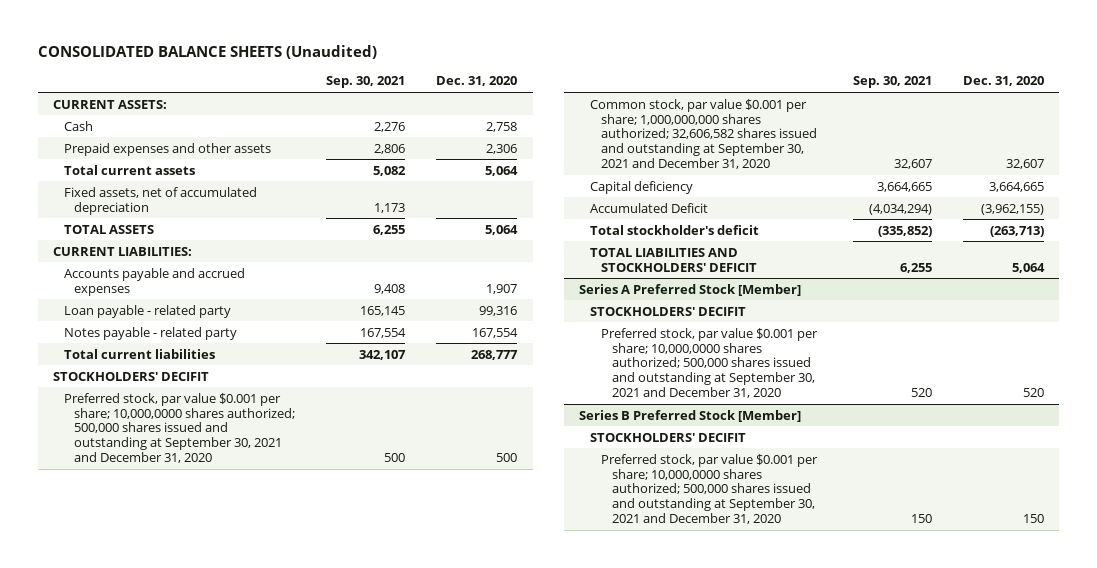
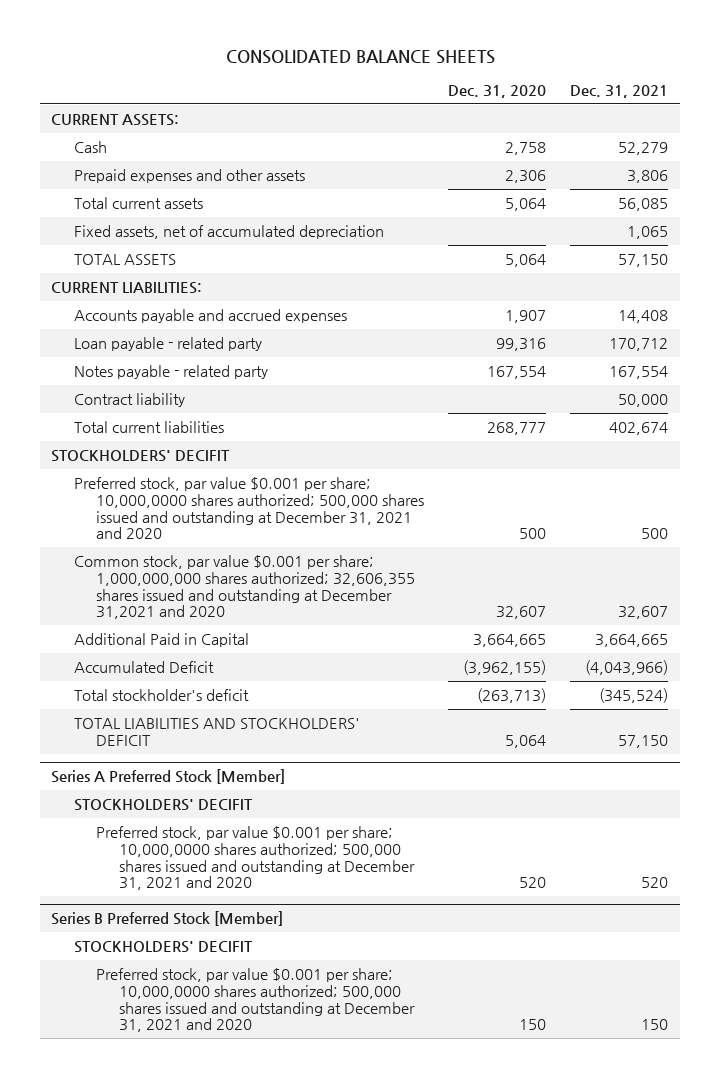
- CONSOLIDATED BALANCE SHEETS (Unaudited)
+ CONSOLIDATED BALANCE SHEETS
- | Sep. 30, 2021 | Dec. 31, 2020
+ | Dec. 31, 2020 | Dec. 31, 2021
+ Contract liability | | 50,000
- Preferred stock, par value $0.001 per share; 10,000,0000 shares authorized; 500,000 shares issued and outstanding at September 30, 2021 and December 31, 2020 | 500 | 500
- Common stock, par value $0.001 per share; 1,000,000,000 shares authorized; 32,606,582 shares issued and outstanding at September 30, 2021 and December 31, 2020 | 32,607 | 32,607
- Capital deficiency | 3,664,665 | 3,664,665
+ Preferred stock, par value $0.001 per share; 10,000,0000 shares authorized; 500,000 shares issued and outstanding at December 31, 2021 and 2020 | 500 | 500
+ Common stock, par value $0.001 per share; 1,000,000,000 shares authorized; 32,606,355 shares issued and outstanding at December 31,2021 and 2020 | 32,607 | 32,607
+ Additional Paid in Capital | 3,664,665 | 3,664,665
@ Series A Preferred Stock [Member]
- Preferred stock, par value $0.001 per share; 10,000,0000 shares authorized; 500,000 shares issued and outstanding at September 30, 2021 and December 31, 2020 | 520 | 520
+ Preferred stock, par value $0.001 per share; 10,000,0000 shares authorized; 500,000 shares issued and outstanding at December 31, 2021 and 2020 | 520 | 520
@ Series B Preferred Stock [Member]
- Preferred stock, par value $0.001 per share; 10,000,0000 shares authorized; 500,000 shares issued and outstanding at September 30, 2021 and December 31, 2020 | 150 | 150
+ Preferred stock, par value $0.001 per share; 10,000,0000 shares authorized; 500,000 shares issued and outstanding at December 31, 2021 and 2020 | 150 | 150

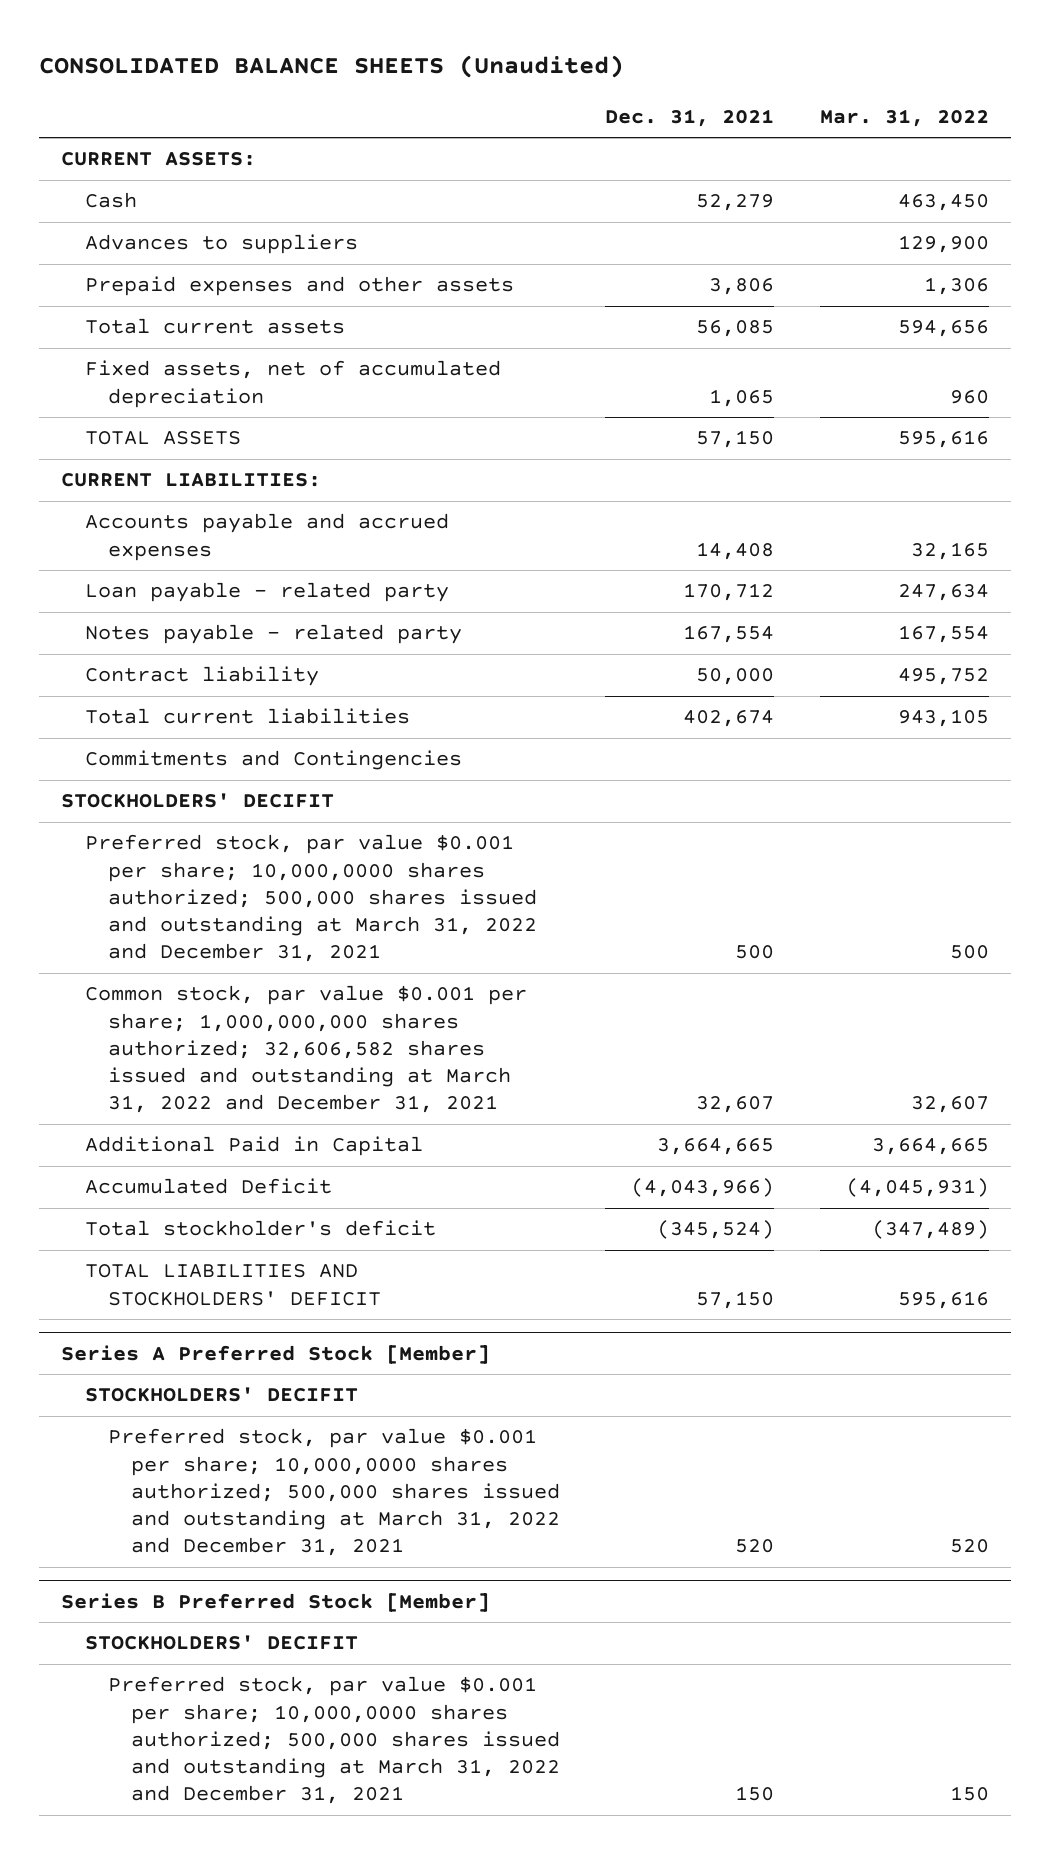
- CONSOLIDATED BALANCE SHEETS
+ CONSOLIDATED BALANCE SHEETS (Unaudited)
- | Dec. 31, 2020 | Dec. 31, 2021
+ | Dec. 31, 2021 | Mar. 31, 2022
+ Advances to suppliers | | 129,900
+ Commitments and Contingencies
- Preferred stock, par value $0.001 per share; 10,000,0000 shares authorized; 500,000 shares issued and outstanding at December 31, 2021 and 2020 | 500 | 500
- Common stock, par value $0.001 per share; 1,000,000,000 shares authorized; 32,606,355 shares issued and outstanding at December 31,2021 and 2020 | 32,607 | 32,607
+ Preferred stock, par value $0.001 per share; 10,000,0000 shares authorized; 500,000 shares issued and outstanding at March 31, 2022 and December 31, 2021 | 500 | 500
+ Common stock, par value $0.001 per share; 1,000,000,000 shares authorized; 32,606,582 shares issued and outstanding at March 31, 2022 and December 31, 2021 | 32,607 | 32,607
@ Series A Preferred Stock [Member]
- Preferred stock, par value $0.001 per share; 10,000,0000 shares authorized; 500,000 shares issued and outstanding at December 31, 2021 and 2020 | 520 | 520
+ Preferred stock, par value $0.001 per share; 10,000,0000 shares authorized; 500,000 shares issued and outstanding at March 31, 2022 and December 31, 2021 | 520 | 520
@ Series B Preferred Stock [Member]
- Preferred stock, par value $0.001 per share; 10,000,0000 shares authorized; 500,000 shares issued and outstanding at December 31, 2021 and 2020 | 150 | 150
+ Preferred stock, par value $0.001 per share; 10,000,0000 shares authorized; 500,000 shares issued and outstanding at March 31, 2022 and December 31, 2021 | 150 | 150

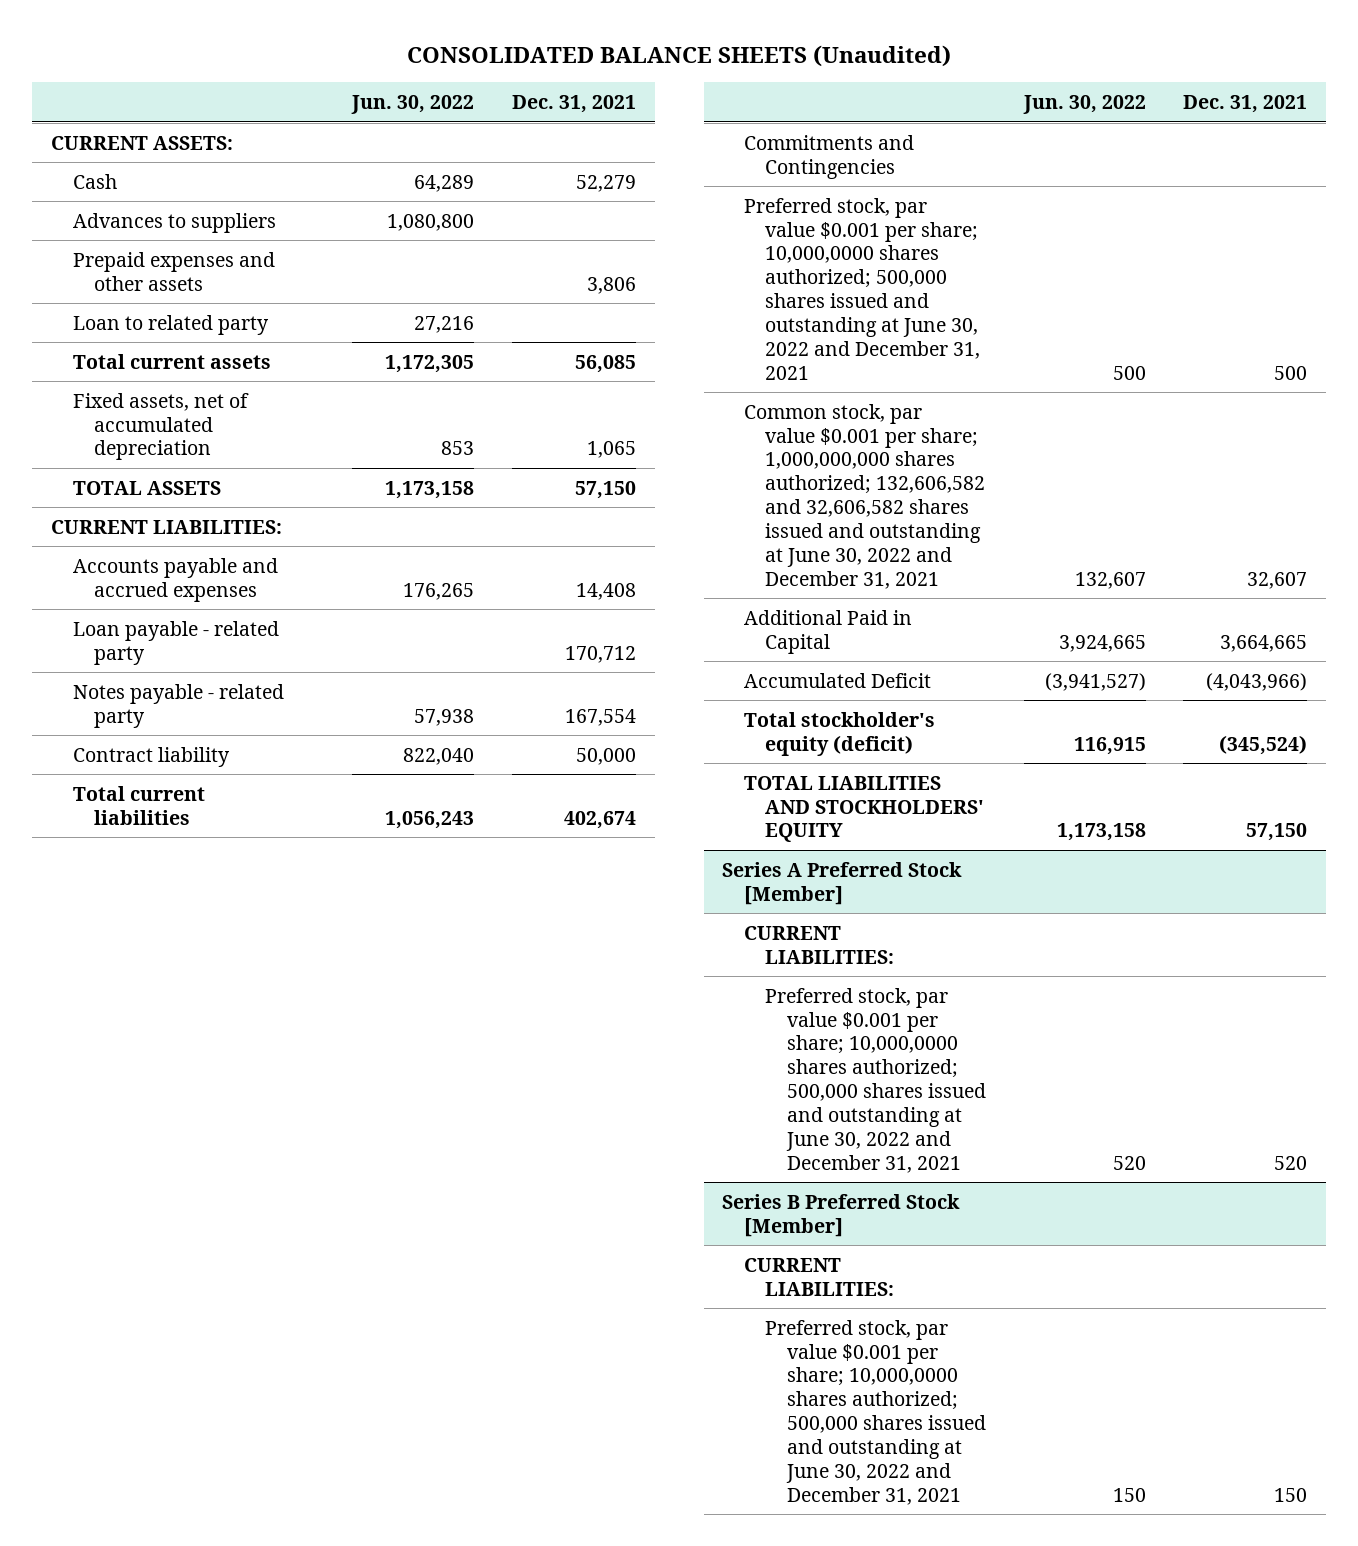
- | Dec. 31, 2021 | Mar. 31, 2022
+ | Jun. 30, 2022 | Dec. 31, 2021
+ Loan to related party | 27,216 |
- STOCKHOLDERS' DECIFIT
- Preferred stock, par value $0.001 per share; 10,000,0000 shares authorized; 500,000 shares issued and outstanding at March 31, 2022 and December 31, 2021 | 500 | 500
- Common stock, par value $0.001 per share; 1,000,000,000 shares authorized; 32,606,582 shares issued and outstanding at March 31, 2022 and December 31, 2021 | 32,607 | 32,607
+ Preferred stock, par value $0.001 per share; 10,000,0000 shares authorized; 500,000 shares issued and outstanding at June 30, 2022 and December 31, 2021 | 500 | 500
+ Common stock, par value $0.001 per share; 1,000,000,000 shares authorized; 132,606,582 and 32,606,582 shares issued and outstanding at June 30, 2022 and December 31, 2021 | 132,607 | 32,607
- Total stockholder's deficit | (345,524) | (347,489)
- TOTAL LIABILITIES AND STOCKHOLDERS' DEFICIT | 57,150 | 595,616
+ Total stockholder's equity (deficit) | 116,915 | (345,524)
+ TOTAL LIABILITIES AND STOCKHOLDERS' EQUITY | 1,173,158 | 57,150
@ Series A Preferred Stock [Member]
- STOCKHOLDERS' DECIFIT
- Preferred stock, par value $0.001 per share; 10,000,0000 shares authorized; 500,000 shares issued and outstanding at March 31, 2022 and December 31, 2021 | 520 | 520
+ CURRENT LIABILITIES:
+ Preferred stock, par value $0.001 per share; 10,000,0000 shares authorized; 500,000 shares issued and outstanding at June 30, 2022 and December 31, 2021 | 520 | 520
@ Series B Preferred Stock [Member]
- STOCKHOLDERS' DECIFIT
- Preferred stock, par value $0.001 per share; 10,000,0000 shares authorized; 500,000 shares issued and outstanding at March 31, 2022 and December 31, 2021 | 150 | 150
+ CURRENT LIABILITIES:
+ Preferred stock, par value $0.001 per share; 10,000,0000 shares authorized; 500,000 shares issued and outstanding at June 30, 2022 and December 31, 2021 | 150 | 150

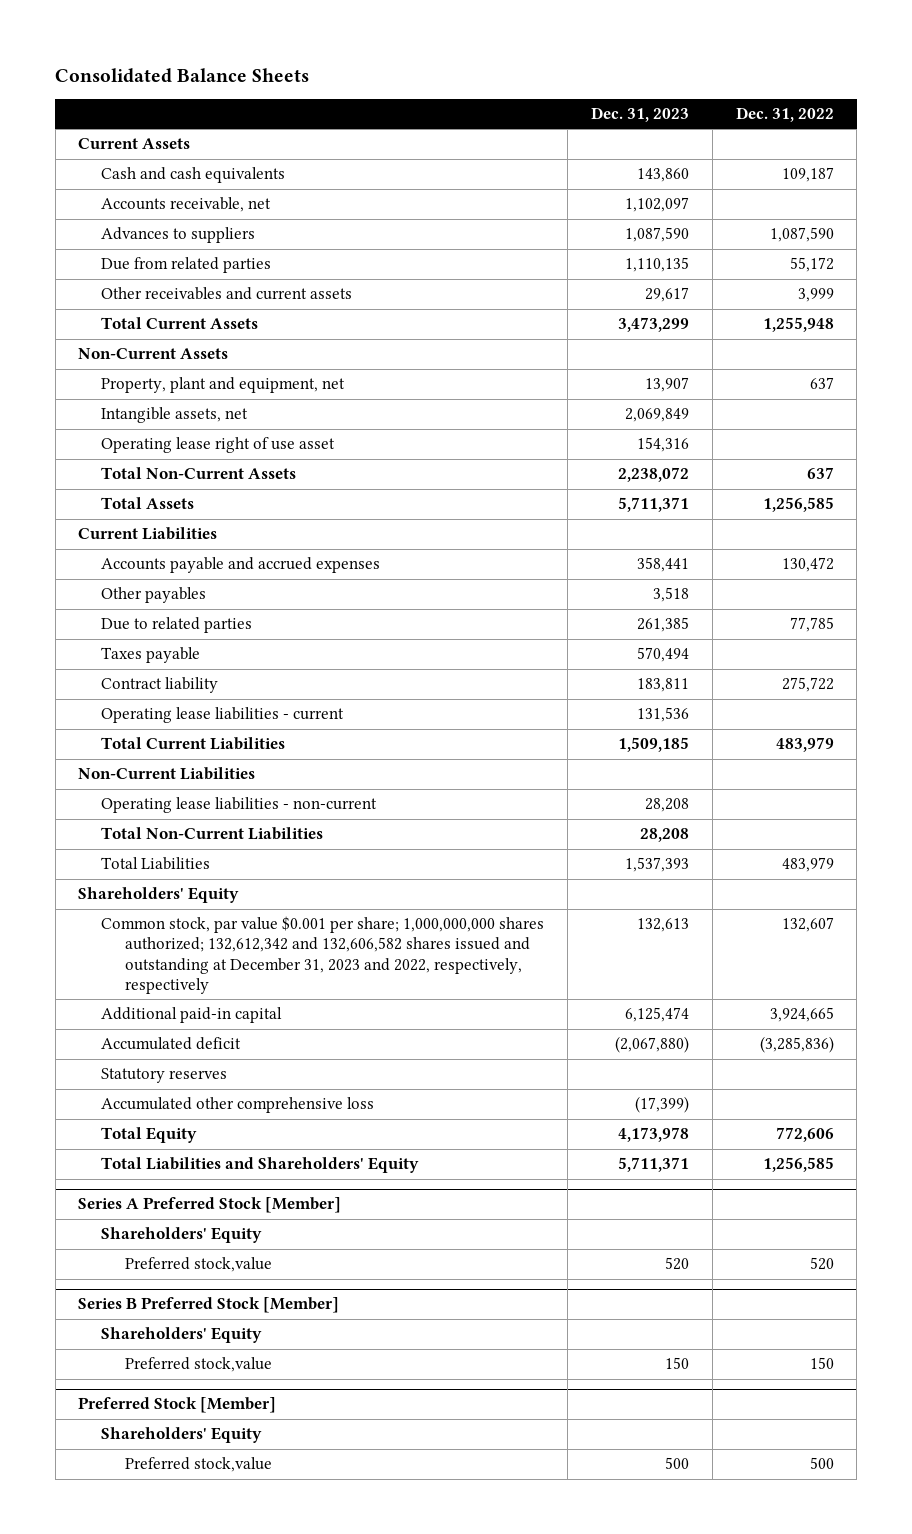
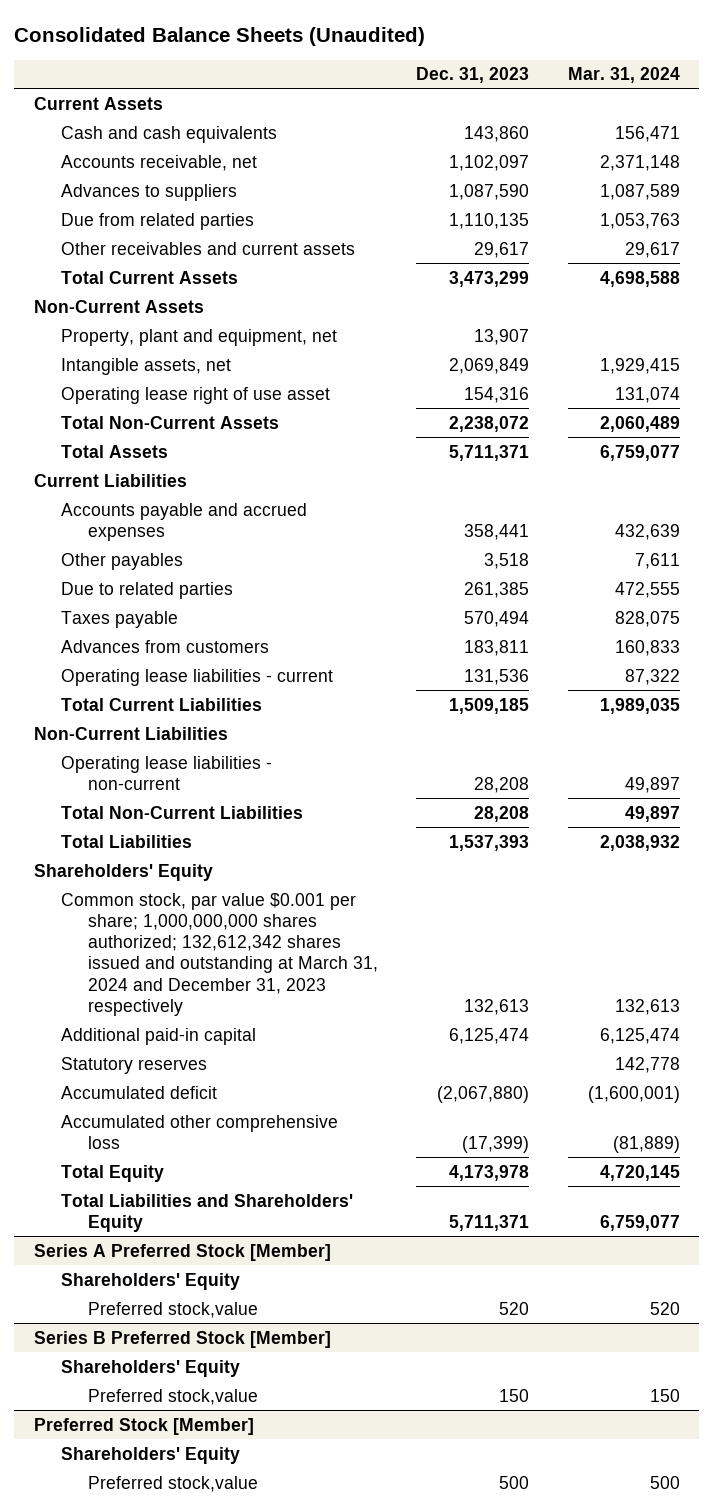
- Consolidated Balance Sheets
+ Consolidated Balance Sheets (Unaudited)
- | Dec. 31, 2023 | Dec. 31, 2022
+ | Dec. 31, 2023 | Mar. 31, 2024
- Contract liability | 183,811 | 275,722
+ Advances from customers | 183,811 | 160,833
- Common stock, par value $0.001 per share; 1,000,000,000 shares authorized; 132,612,342 and 132,606,582 shares issued and outstanding at December 31, 2023 and 2022, respectively, respectively | 132,613 | 132,607
+ Common stock, par value $0.001 per share; 1,000,000,000 shares authorized; 132,612,342 shares issued and outstanding at March 31, 2024 and December 31, 2023 respectively | 132,613 | 132,613
moved down: Accumulated deficit | (2,067,880) | (1,600,001)

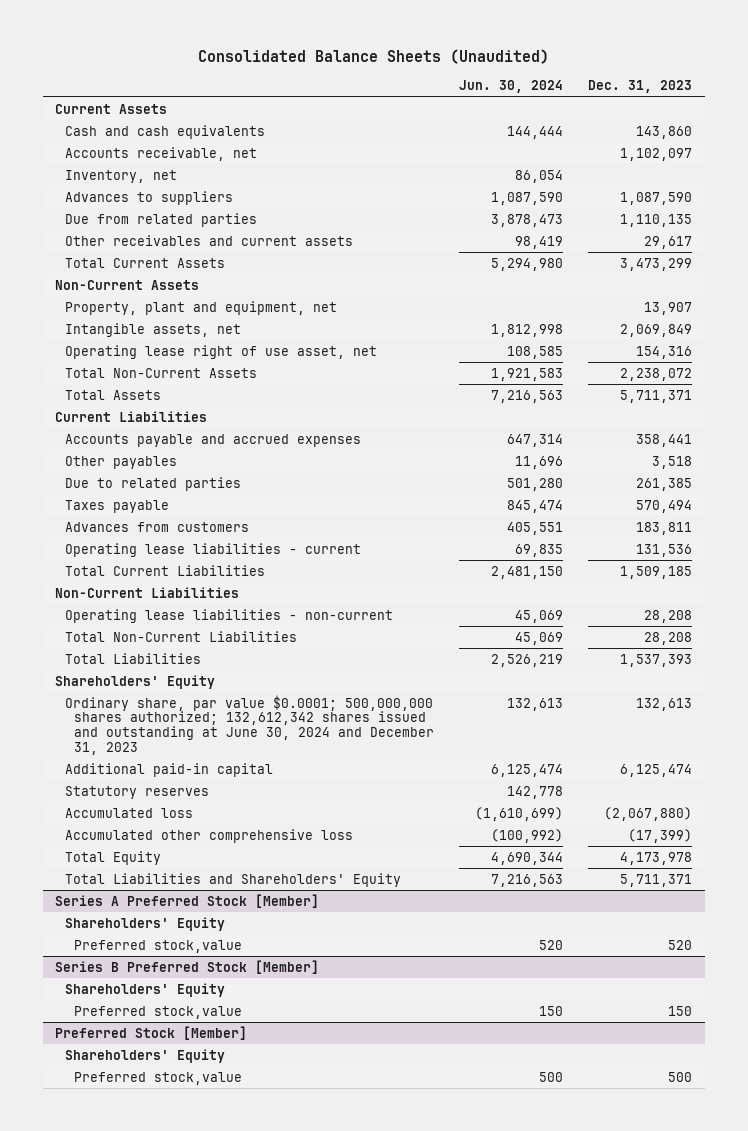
- | Dec. 31, 2023 | Mar. 31, 2024
+ | Jun. 30, 2024 | Dec. 31, 2023
+ Inventory, net | 86,054 |
- Operating lease right of use asset | 154,316 | 131,074
+ Operating lease right of use asset, net | 108,585 | 154,316
- Common stock, par value $0.001 per share; 1,000,000,000 shares authorized; 132,612,342 shares issued and outstanding at March 31, 2024 and December 31, 2023 respectively | 132,613 | 132,613
+ Ordinary share, par value $0.0001; 500,000,000 shares authorized; 132,612,342 shares issued and outstanding at June 30, 2024 and December 31, 2023 | 132,613 | 132,613
- Accumulated deficit | (2,067,880) | (1,600,001)
+ Accumulated loss | (1,610,699) | (2,067,880)

